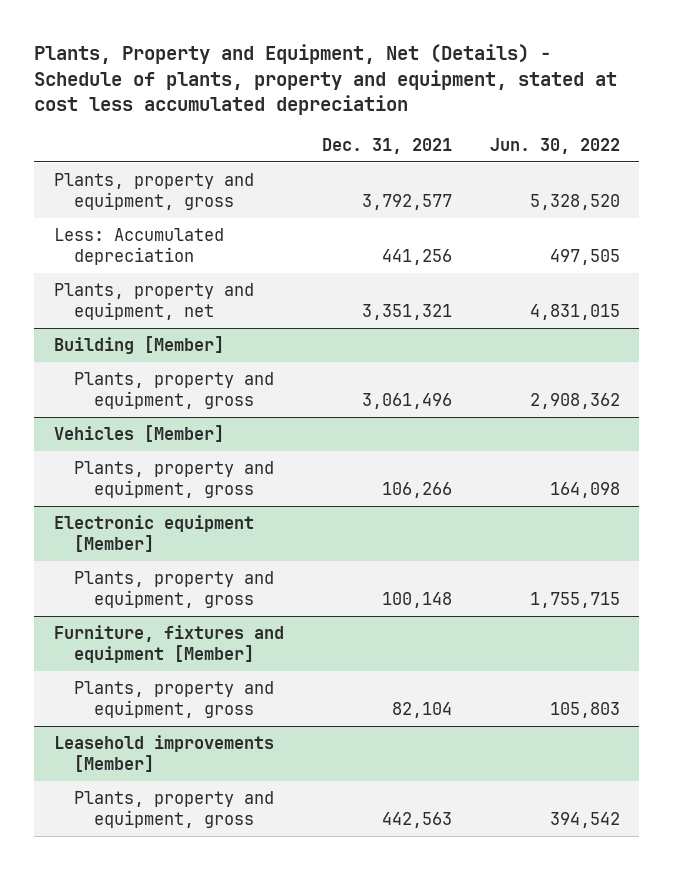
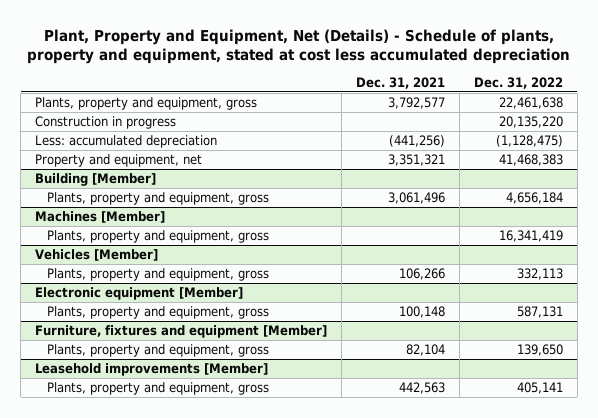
- Plants, Property and Equipment, Net (Details) - Schedule of plants, property and equipment, stated at cost less accumulated depreciation
+ Plant, Property and Equipment, Net (Details) - Schedule of plants, property and equipment, stated at cost less accumulated depreciation
- | Dec. 31, 2021 | Jun. 30, 2022
+ | Dec. 31, 2021 | Dec. 31, 2022
- Less: Accumulated depreciation | 441,256 | 497,505
- Plants, property and equipment, net | 3,351,321 | 4,831,015
+ Construction in progress | | 20,135,220
+ Less: accumulated depreciation | (441,256) | (1,128,475)
+ Property and equipment, net | 3,351,321 | 41,468,383
+ Machines [Member]
+ Plants, property and equipment, gross | | 16,341,419

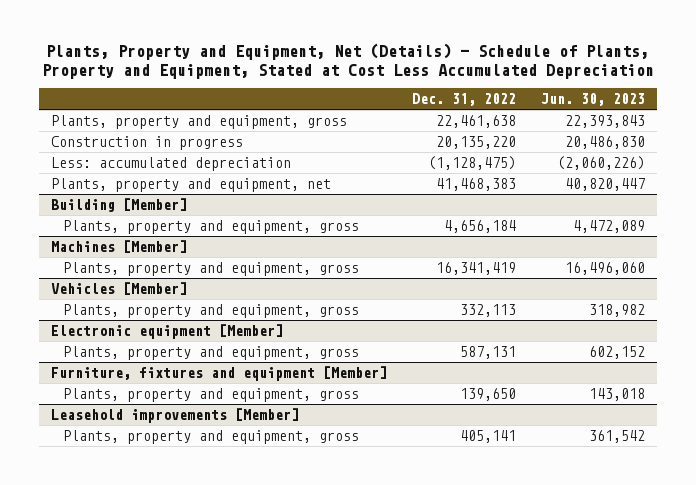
- Plant, Property and Equipment, Net (Details) - Schedule of plants, property and equipment, stated at cost less accumulated depreciation
+ Plants, Property and Equipment, Net (Details) - Schedule of Plants, Property and Equipment, Stated at Cost Less Accumulated Depreciation
- | Dec. 31, 2021 | Dec. 31, 2022
+ | Dec. 31, 2022 | Jun. 30, 2023
- Property and equipment, net | 3,351,321 | 41,468,383
+ Plants, property and equipment, net | 41,468,383 | 40,820,447

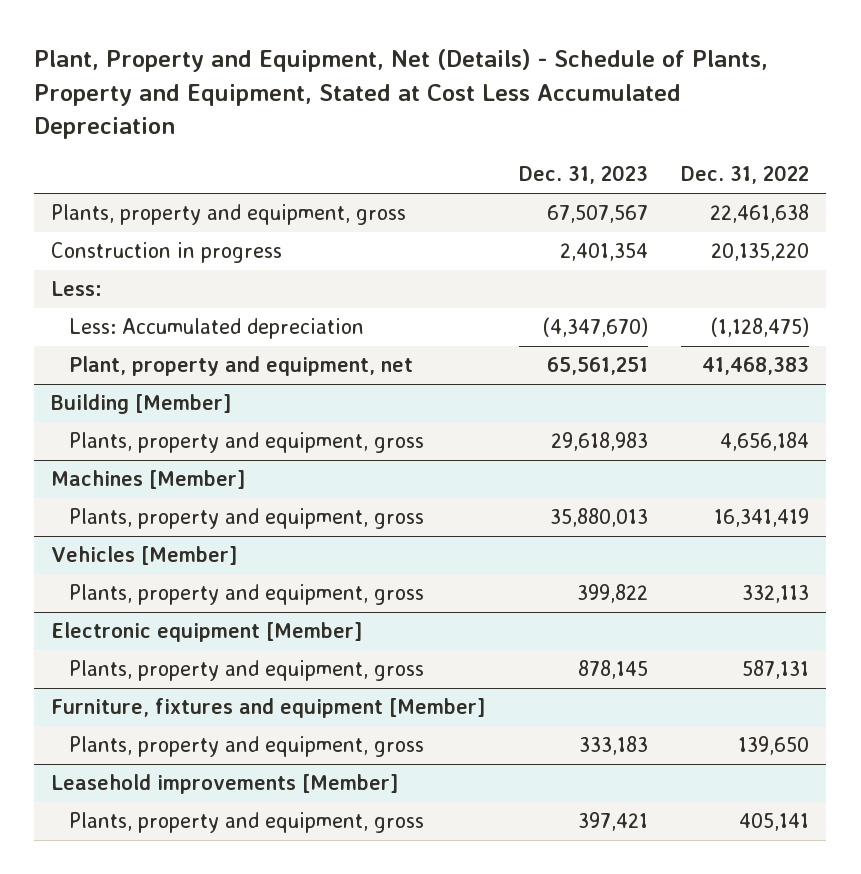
- Plants, Property and Equipment, Net (Details) - Schedule of Plants, Property and Equipment, Stated at Cost Less Accumulated Depreciation
+ Plant, Property and Equipment, Net (Details) - Schedule of Plants, Property and Equipment, Stated at Cost Less Accumulated Depreciation
- | Dec. 31, 2022 | Jun. 30, 2023
+ | Dec. 31, 2023 | Dec. 31, 2022
- Less: accumulated depreciation | (1,128,475) | (2,060,226)
- Plants, property and equipment, net | 41,468,383 | 40,820,447
+ Less:
+ Less: Accumulated depreciation | (4,347,670) | (1,128,475)
+ Plant, property and equipment, net | 65,561,251 | 41,468,383

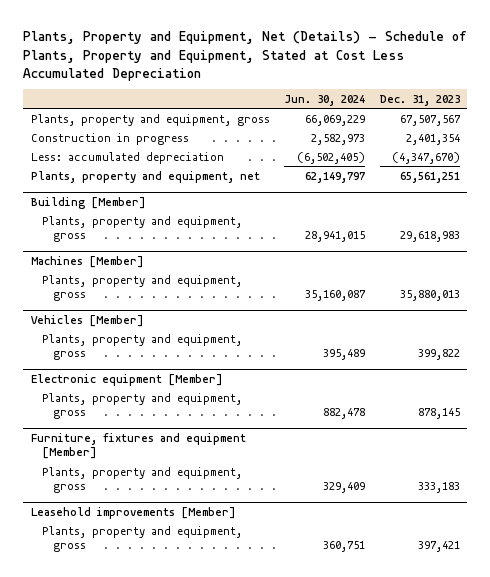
- Plant, Property and Equipment, Net (Details) - Schedule of Plants, Property and Equipment, Stated at Cost Less Accumulated Depreciation
+ Plants, Property and Equipment, Net (Details) - Schedule of Plants, Property and Equipment, Stated at Cost Less Accumulated Depreciation
- | Dec. 31, 2023 | Dec. 31, 2022
+ | Jun. 30, 2024 | Dec. 31, 2023
- Less:
- Less: Accumulated depreciation | (4,347,670) | (1,128,475)
- Plant, property and equipment, net | 65,561,251 | 41,468,383
+ Less: accumulated depreciation | (6,502,405) | (4,347,670)
+ Plants, property and equipment, net | 62,149,797 | 65,561,251

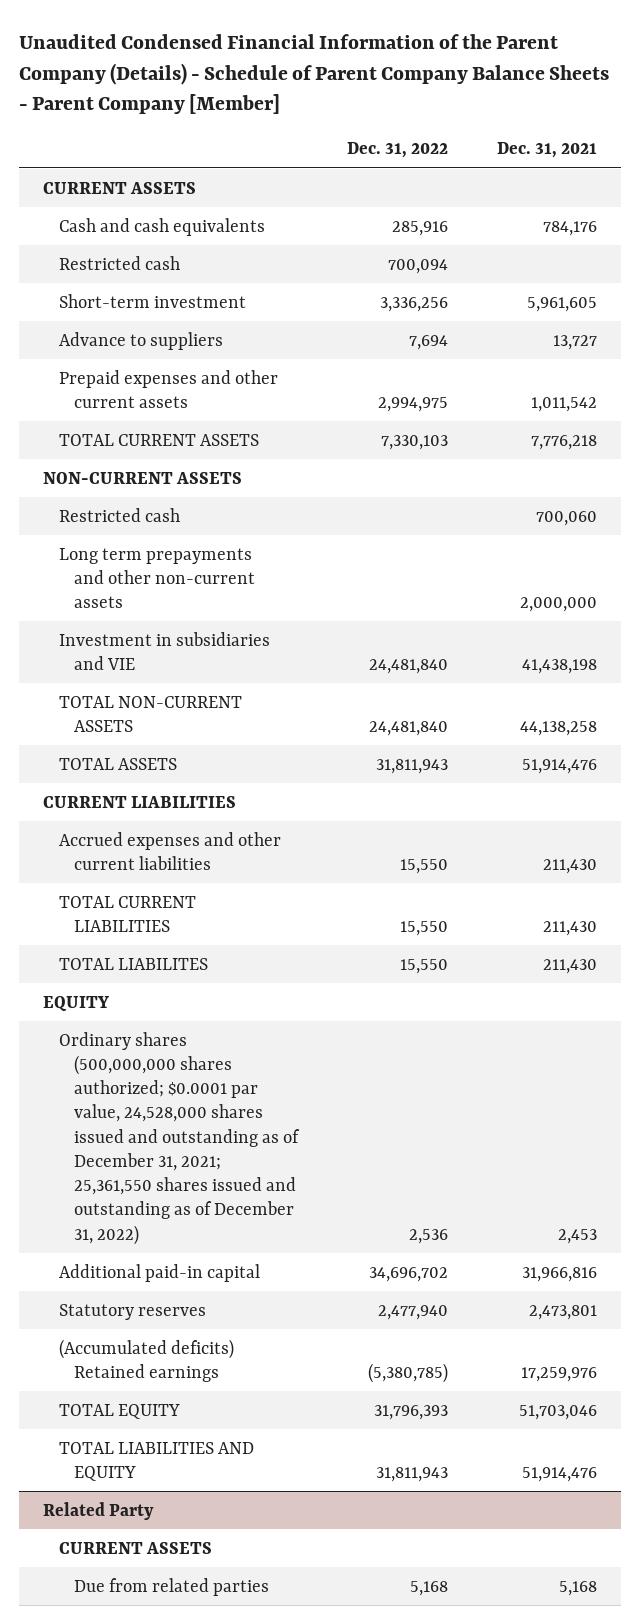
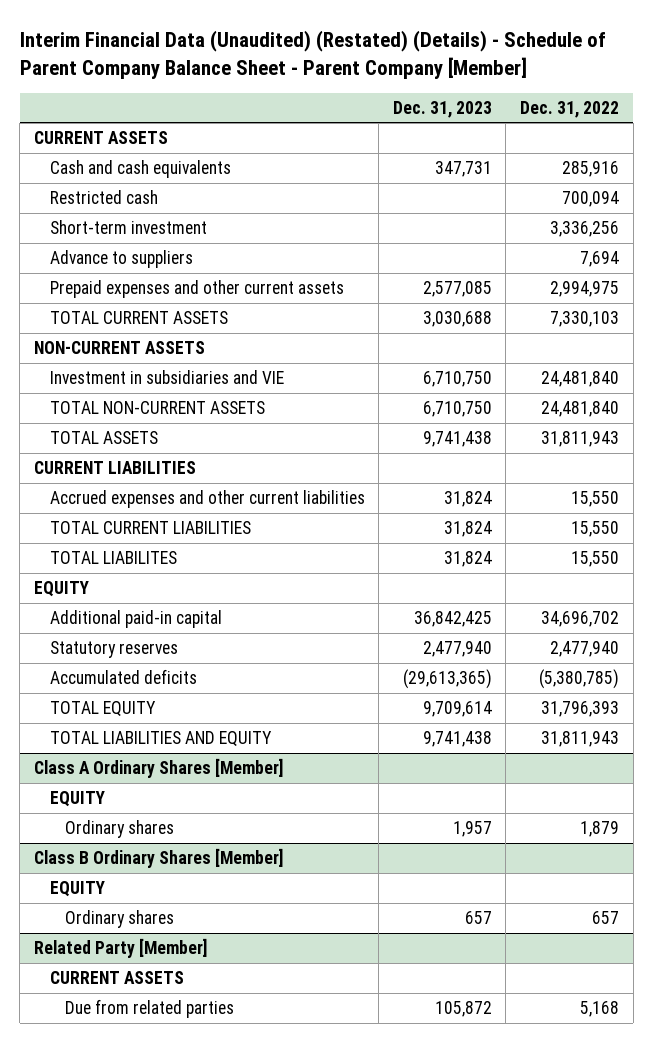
- Unaudited Condensed Financial Information of the Parent Company (Details) - Schedule of Parent Company Balance Sheets - Parent Company [Member]
+ Interim Financial Data (Unaudited) (Restated) (Details) - Schedule of Parent Company Balance Sheet - Parent Company [Member]
- | Dec. 31, 2022 | Dec. 31, 2021
+ | Dec. 31, 2023 | Dec. 31, 2022
- Restricted cash | | 700,060
- Long term prepayments and other non-current assets | | 2,000,000
- Ordinary shares (500,000,000 shares authorized; $0.0001 par value, 24,528,000 shares issued and outstanding as of December 31, 2021; 25,361,550 shares issued and outstanding as of December 31, 2022) | 2,536 | 2,453
- (Accumulated deficits) Retained earnings | (5,380,785) | 17,259,976
+ Accumulated deficits | (29,613,365) | (5,380,785)
- Related Party
+ Class A Ordinary Shares [Member]
+ EQUITY
+ Ordinary shares | 1,957 | 1,879
+ Class B Ordinary Shares [Member]
+ EQUITY
+ Ordinary shares | 657 | 657
+ Related Party [Member]

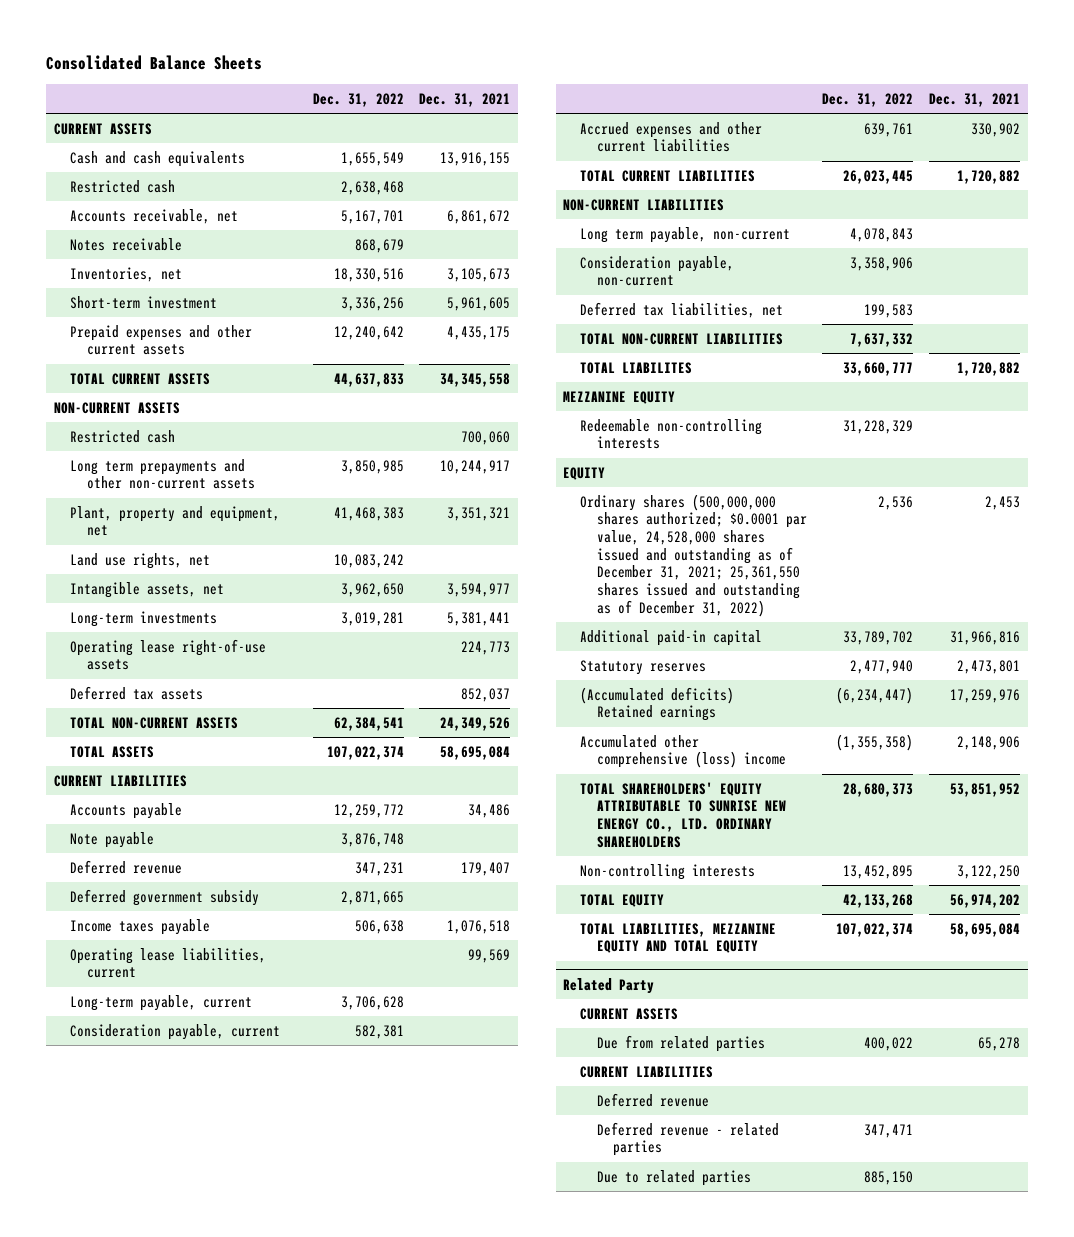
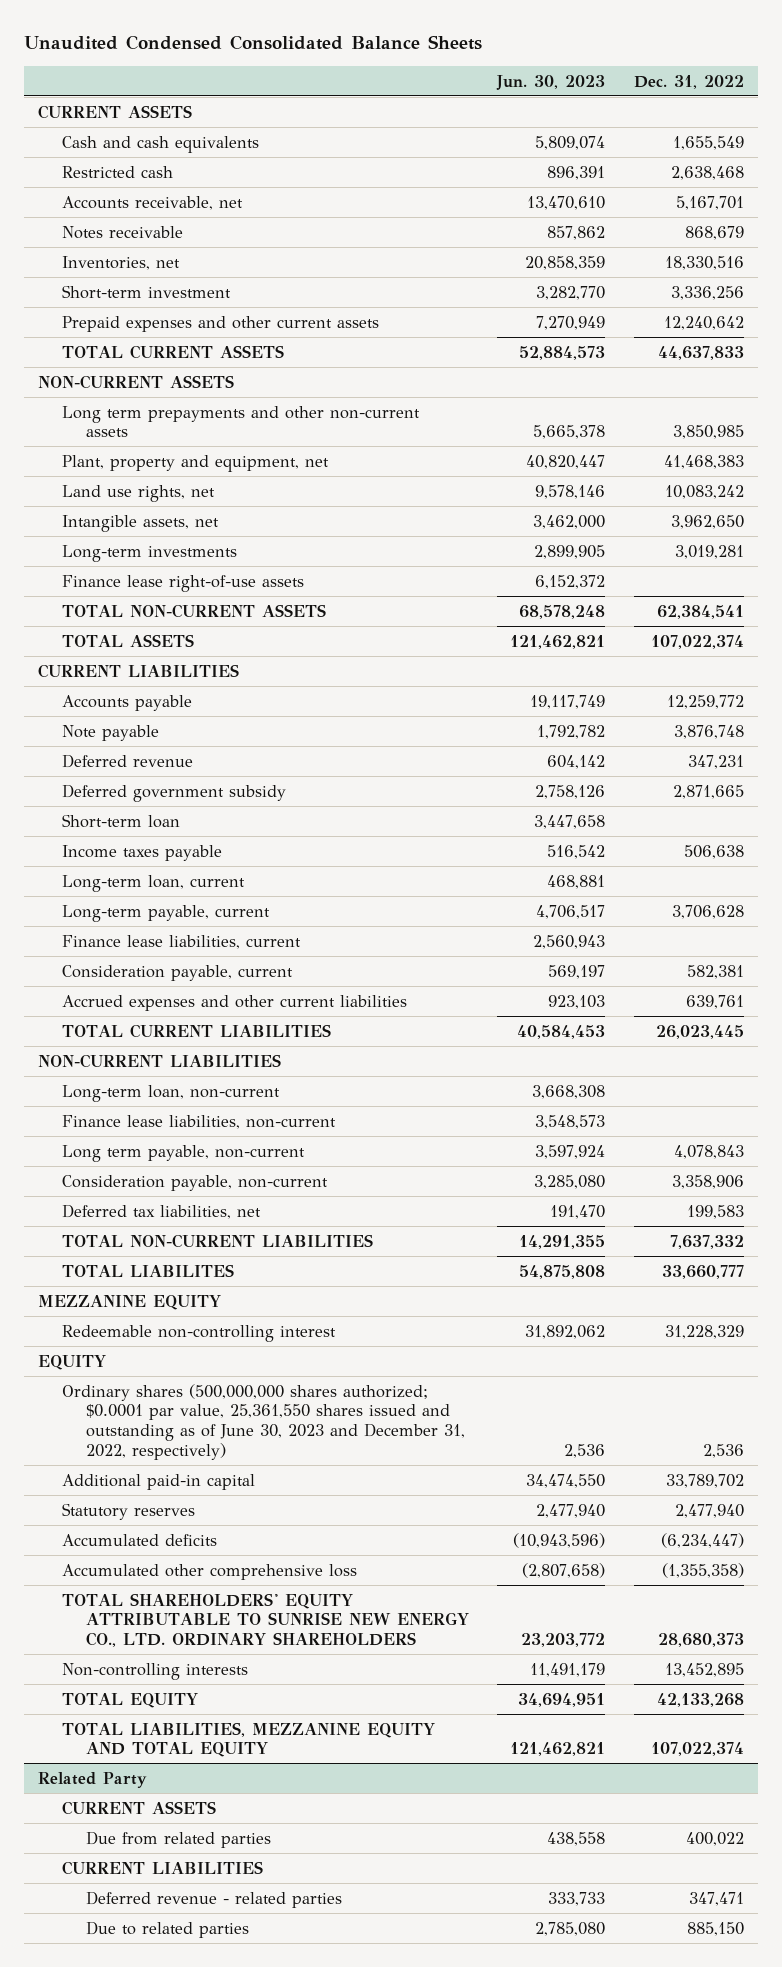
- Consolidated Balance Sheets
+ Unaudited Condensed Consolidated Balance Sheets
- | Dec. 31, 2022 | Dec. 31, 2021
+ | Jun. 30, 2023 | Dec. 31, 2022
- Restricted cash | | 700,060
- Operating lease right-of-use assets | | 224,773
- Deferred tax assets | | 852,037
+ Finance lease right-of-use assets | 6,152,372 |
+ Short-term loan | 3,447,658 |
- Operating lease liabilities, current | | 99,569
+ Long-term loan, current | 468,881 |
+ Finance lease liabilities, current | 2,560,943 |
+ Long-term loan, non-current | 3,668,308 |
+ Finance lease liabilities, non-current | 3,548,573 |
- Redeemable non-controlling interests | 31,228,329 |
+ Redeemable non-controlling interest | 31,892,062 | 31,228,329
- Ordinary shares (500,000,000 shares authorized; $0.0001 par value, 24,528,000 shares issued and outstanding as of December 31, 2021; 25,361,550 shares issued and outstanding as of December 31, 2022) | 2,536 | 2,453
+ Ordinary shares (500,000,000 shares authorized; $0.0001 par value, 25,361,550 shares issued and outstanding as of June 30, 2023 and December 31, 2022, respectively) | 2,536 | 2,536
- (Accumulated deficits) Retained earnings | (6,234,447) | 17,259,976
- Accumulated other comprehensive (loss) income | (1,355,358) | 2,148,906
+ Accumulated deficits | (10,943,596) | (6,234,447)
+ Accumulated other comprehensive loss | (2,807,658) | (1,355,358)
@ Related Party
- Deferred revenue

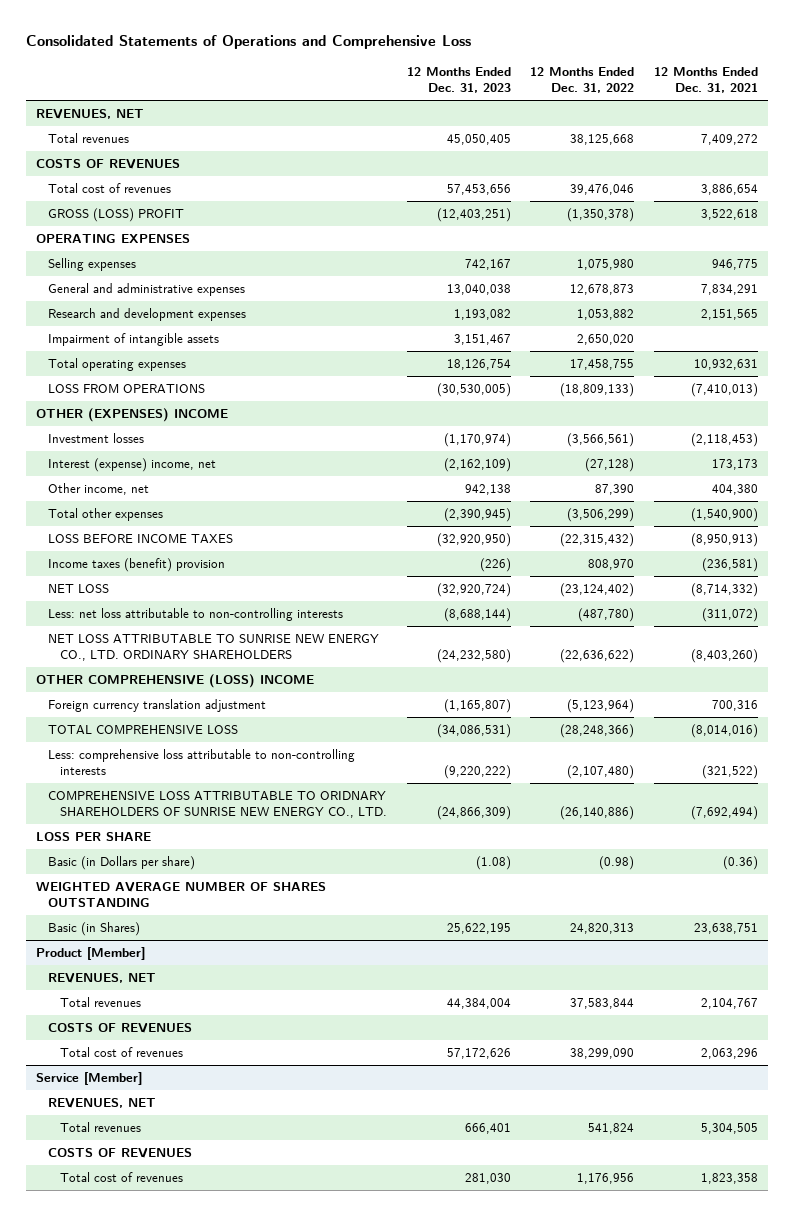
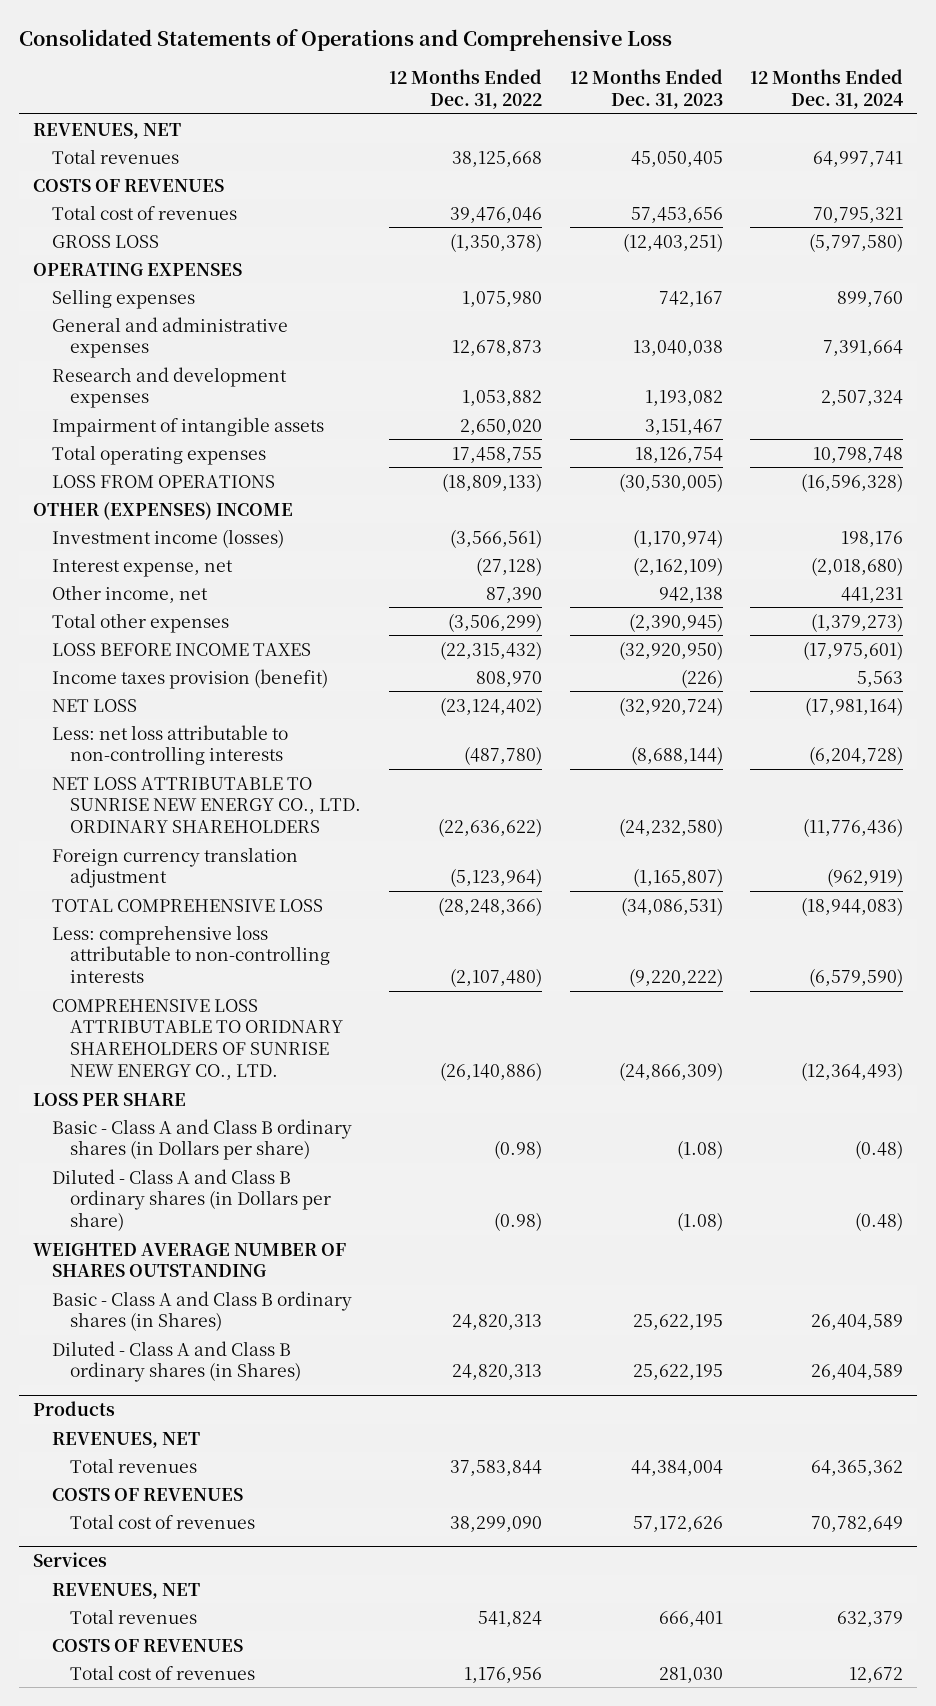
- | 12 Months Ended Dec. 31, 2023 | 12 Months Ended Dec. 31, 2022 | 12 Months Ended Dec. 31, 2021
+ | 12 Months Ended Dec. 31, 2022 | 12 Months Ended Dec. 31, 2023 | 12 Months Ended Dec. 31, 2024
- GROSS (LOSS) PROFIT | (12,403,251) | (1,350,378) | 3,522,618
+ GROSS LOSS | (1,350,378) | (12,403,251) | (5,797,580)
- Investment losses | (1,170,974) | (3,566,561) | (2,118,453)
- Interest (expense) income, net | (2,162,109) | (27,128) | 173,173
+ Investment income (losses) | (3,566,561) | (1,170,974) | 198,176
+ Interest expense, net | (27,128) | (2,162,109) | (2,018,680)
- Income taxes (benefit) provision | (226) | 808,970 | (236,581)
+ Income taxes provision (benefit) | 808,970 | (226) | 5,563
- OTHER COMPREHENSIVE (LOSS) INCOME
- Basic (in Dollars per share) | (1.08) | (0.98) | (0.36)
+ Basic - Class A and Class B ordinary shares (in Dollars per share) | (0.98) | (1.08) | (0.48)
+ Diluted - Class A and Class B ordinary shares (in Dollars per share) | (0.98) | (1.08) | (0.48)
- Basic (in Shares) | 25,622,195 | 24,820,313 | 23,638,751
- Product [Member]
+ Basic - Class A and Class B ordinary shares (in Shares) | 24,820,313 | 25,622,195 | 26,404,589
+ Diluted - Class A and Class B ordinary shares (in Shares) | 24,820,313 | 25,622,195 | 26,404,589
+ Products
- Service [Member]
+ Services

